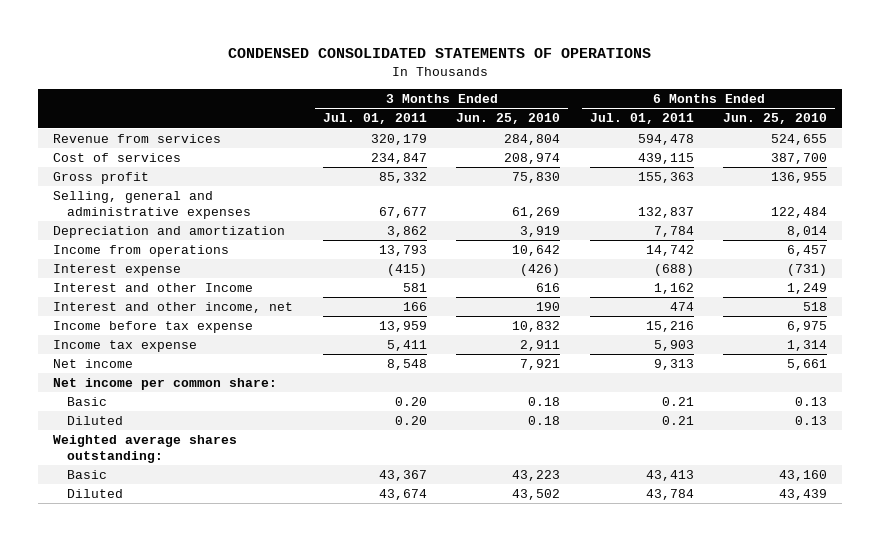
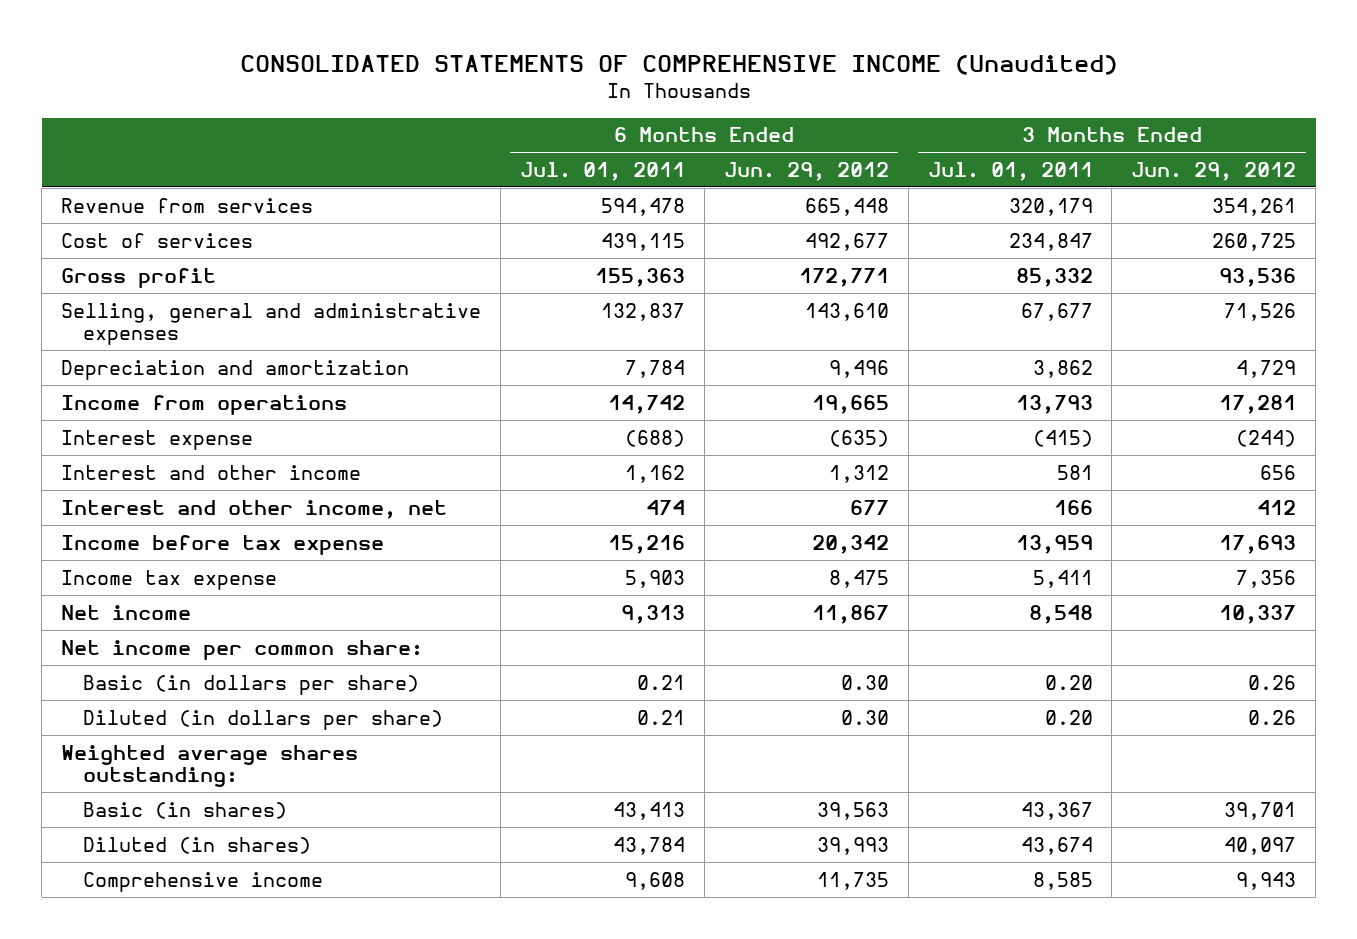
- CONDENSED CONSOLIDATED STATEMENTS OF OPERATIONS
+ CONSOLIDATED STATEMENTS OF COMPREHENSIVE INCOME (Unaudited)
- | 3 Months Ended Jul. 01, 2011 | 3 Months Ended Jun. 25, 2010 | 6 Months Ended Jul. 01, 2011 | 6 Months Ended Jun. 25, 2010
+ | 6 Months Ended Jul. 01, 2011 | 6 Months Ended Jun. 29, 2012 | 3 Months Ended Jul. 01, 2011 | 3 Months Ended Jun. 29, 2012
- Interest and other Income | 581 | 616 | 1,162 | 1,249
+ Interest and other income | 1,162 | 1,312 | 581 | 656
- Basic | 0.20 | 0.18 | 0.21 | 0.13
- Diluted | 0.20 | 0.18 | 0.21 | 0.13
+ Basic (in dollars per share) | 0.21 | 0.30 | 0.20 | 0.26
+ Diluted (in dollars per share) | 0.21 | 0.30 | 0.20 | 0.26
- Basic | 43,367 | 43,223 | 43,413 | 43,160
- Diluted | 43,674 | 43,502 | 43,784 | 43,439
+ Basic (in shares) | 43,413 | 39,563 | 43,367 | 39,701
+ Diluted (in shares) | 43,784 | 39,993 | 43,674 | 40,097
+ Comprehensive income | 9,608 | 11,735 | 8,585 | 9,943

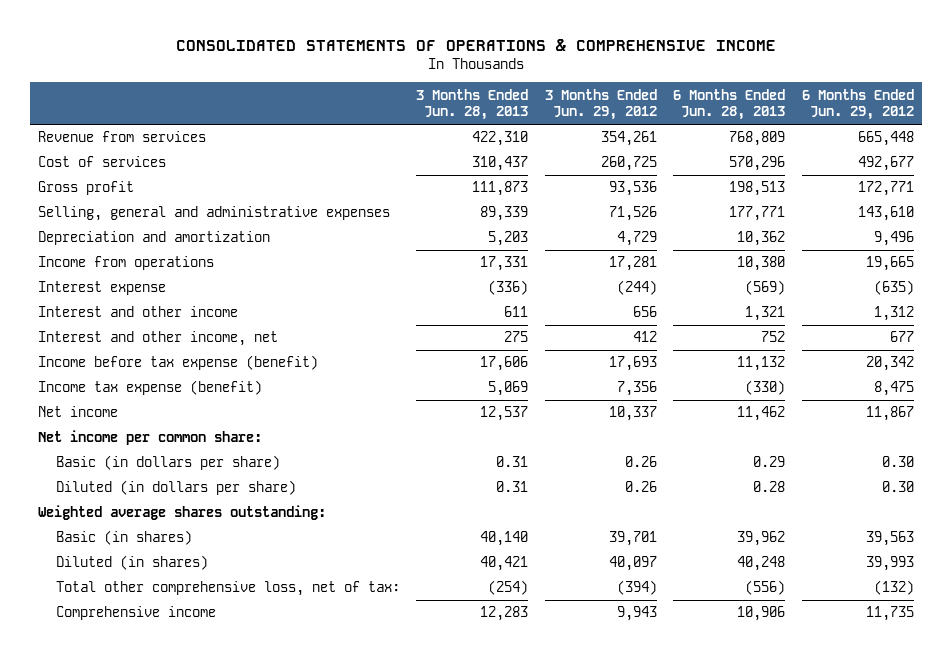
- CONSOLIDATED STATEMENTS OF COMPREHENSIVE INCOME (Unaudited)
+ CONSOLIDATED STATEMENTS OF OPERATIONS & COMPREHENSIVE INCOME
- | 6 Months Ended Jul. 01, 2011 | 6 Months Ended Jun. 29, 2012 | 3 Months Ended Jul. 01, 2011 | 3 Months Ended Jun. 29, 2012
+ | 3 Months Ended Jun. 28, 2013 | 3 Months Ended Jun. 29, 2012 | 6 Months Ended Jun. 28, 2013 | 6 Months Ended Jun. 29, 2012
- Income before tax expense | 15,216 | 20,342 | 13,959 | 17,693
- Income tax expense | 5,903 | 8,475 | 5,411 | 7,356
+ Income before tax expense (benefit) | 17,606 | 17,693 | 11,132 | 20,342
+ Income tax expense (benefit) | 5,069 | 7,356 | (330) | 8,475
+ Total other comprehensive loss, net of tax: | (254) | (394) | (556) | (132)

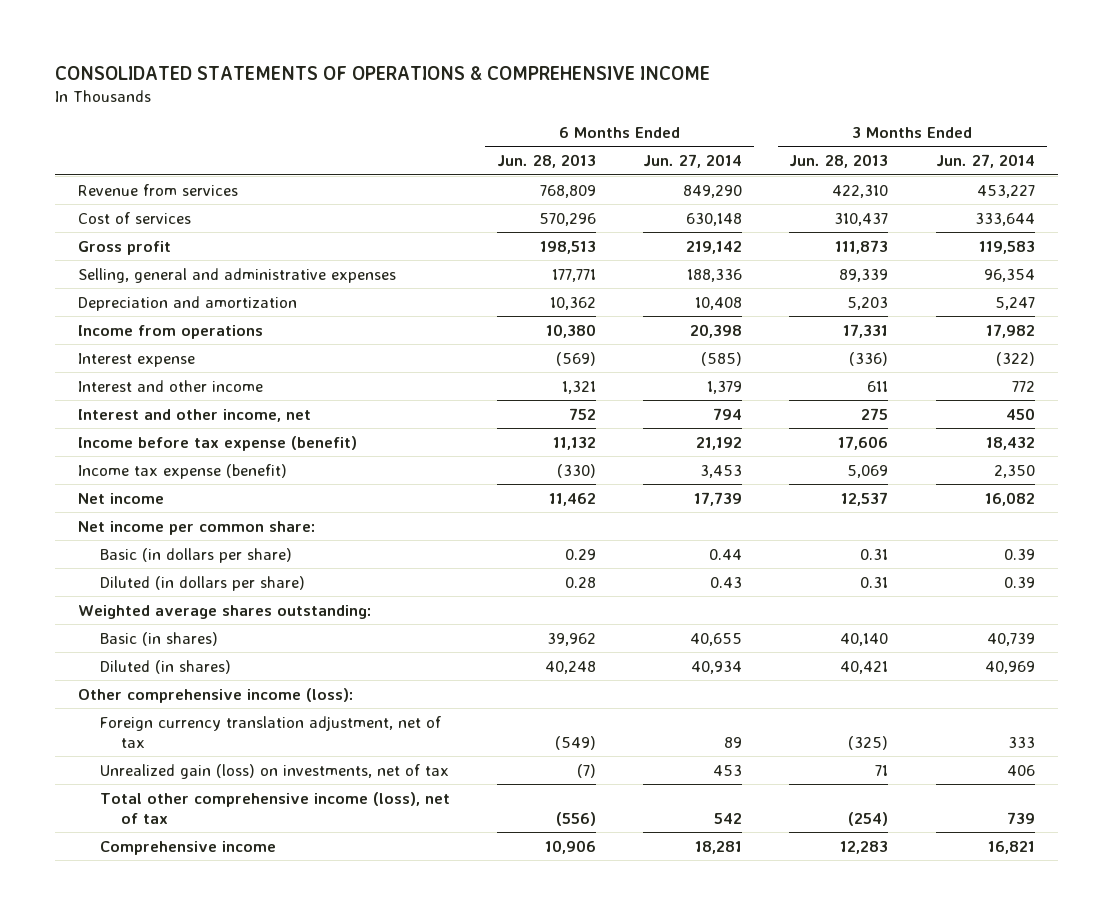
- | 3 Months Ended Jun. 28, 2013 | 3 Months Ended Jun. 29, 2012 | 6 Months Ended Jun. 28, 2013 | 6 Months Ended Jun. 29, 2012
+ | 6 Months Ended Jun. 28, 2013 | 6 Months Ended Jun. 27, 2014 | 3 Months Ended Jun. 28, 2013 | 3 Months Ended Jun. 27, 2014
- Total other comprehensive loss, net of tax: | (254) | (394) | (556) | (132)
+ Other comprehensive income (loss):
+ Foreign currency translation adjustment, net of tax | (549) | 89 | (325) | 333
+ Unrealized gain (loss) on investments, net of tax | (7) | 453 | 71 | 406
+ Total other comprehensive income (loss), net of tax | (556) | 542 | (254) | 739

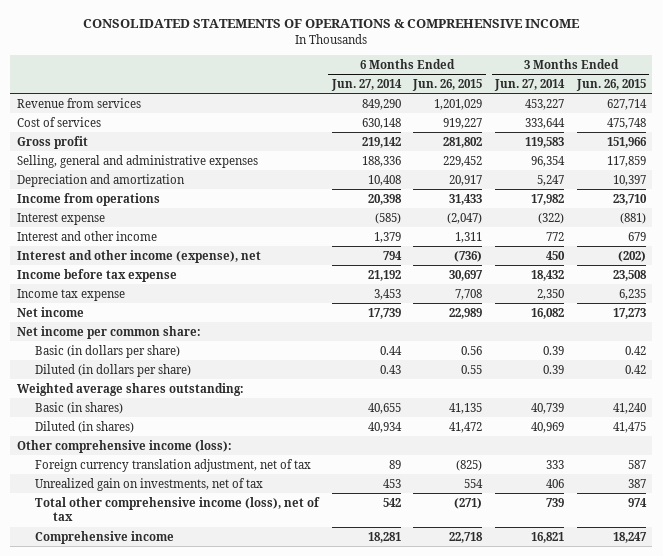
- | 6 Months Ended Jun. 28, 2013 | 6 Months Ended Jun. 27, 2014 | 3 Months Ended Jun. 28, 2013 | 3 Months Ended Jun. 27, 2014
+ | 6 Months Ended Jun. 27, 2014 | 6 Months Ended Jun. 26, 2015 | 3 Months Ended Jun. 27, 2014 | 3 Months Ended Jun. 26, 2015
- Interest and other income, net | 752 | 794 | 275 | 450
- Income before tax expense (benefit) | 11,132 | 21,192 | 17,606 | 18,432
- Income tax expense (benefit) | (330) | 3,453 | 5,069 | 2,350
+ Interest and other income (expense), net | 794 | (736) | 450 | (202)
+ Income before tax expense | 21,192 | 30,697 | 18,432 | 23,508
+ Income tax expense | 3,453 | 7,708 | 2,350 | 6,235
- Unrealized gain (loss) on investments, net of tax | (7) | 453 | 71 | 406
+ Unrealized gain on investments, net of tax | 453 | 554 | 406 | 387

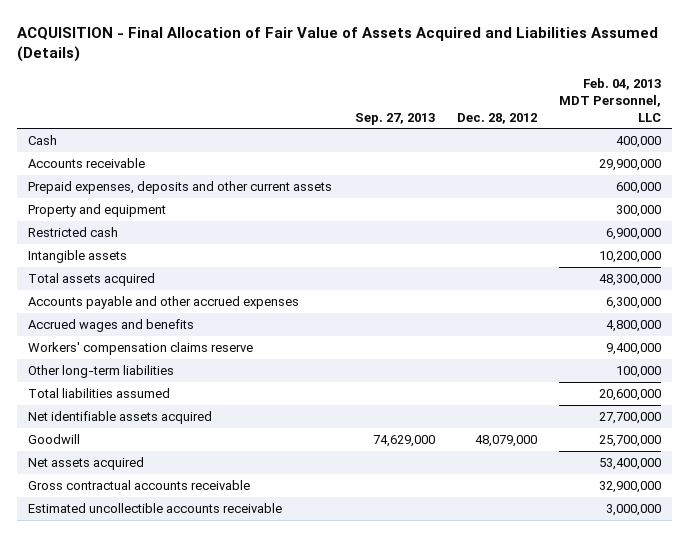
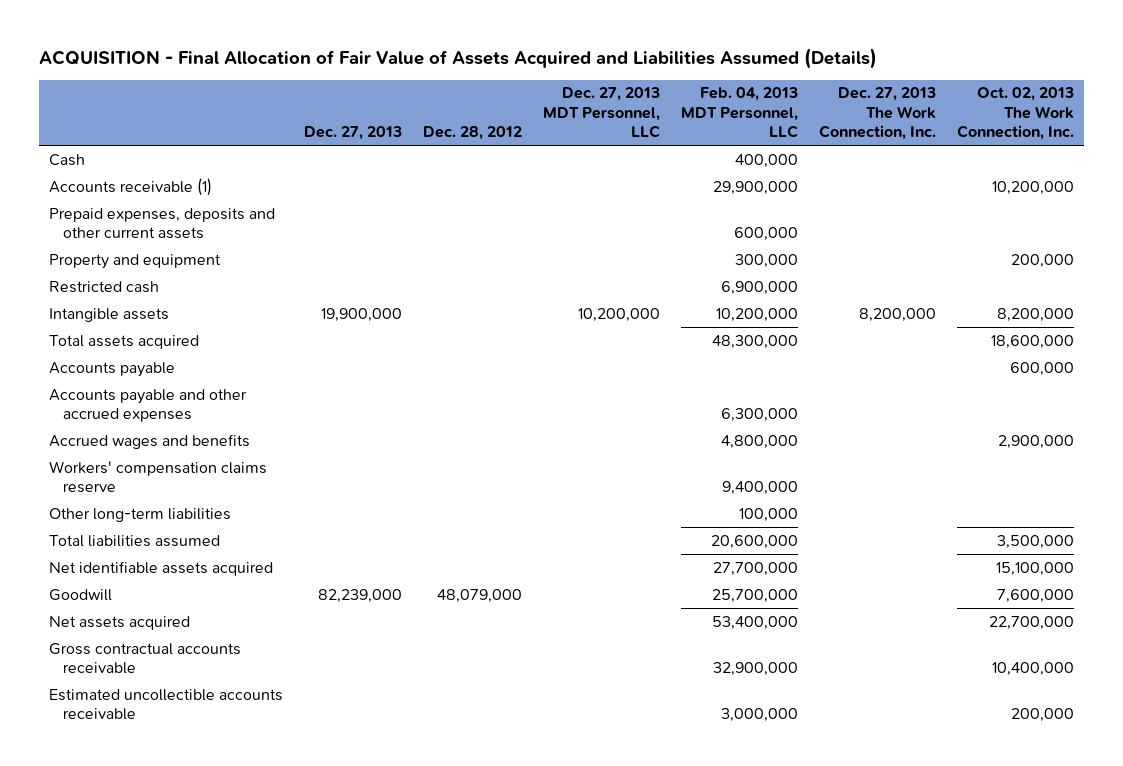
- | Sep. 27, 2013 | Dec. 28, 2012 | Feb. 04, 2013 MDT Personnel, LLC
+ | Dec. 27, 2013 | Dec. 28, 2012 | Dec. 27, 2013 MDT Personnel, LLC | Feb. 04, 2013 MDT Personnel, LLC | Dec. 27, 2013 The Work Connection, Inc. | Oct. 02, 2013 The Work Connection, Inc.
- Accounts receivable | | | 29,900,000
+ Accounts receivable (1) | | | | 29,900,000 | | 10,200,000
+ Accounts payable | | | | | | 600,000

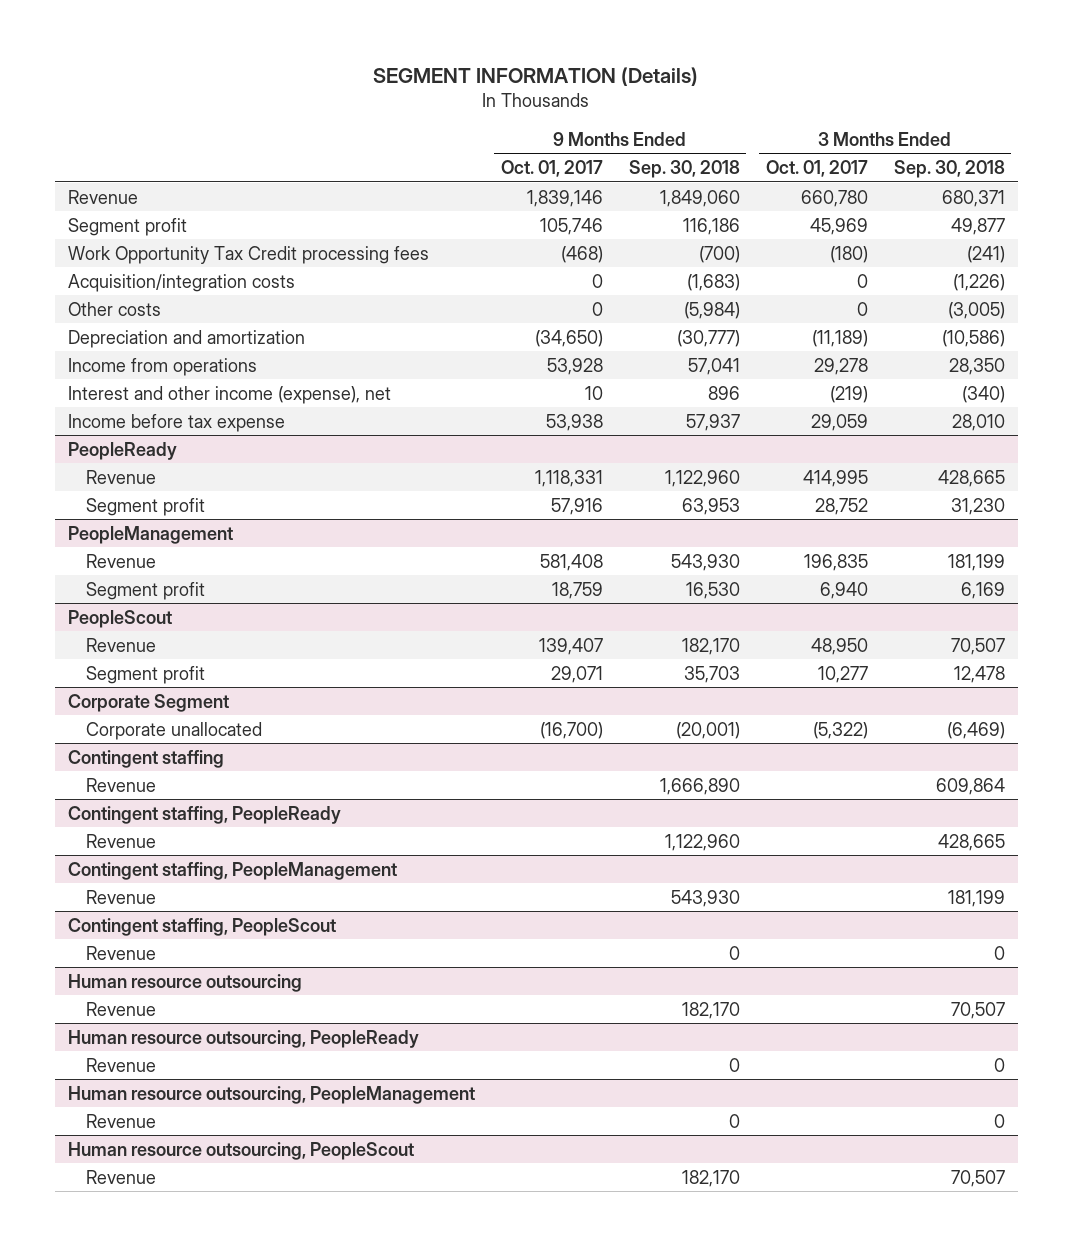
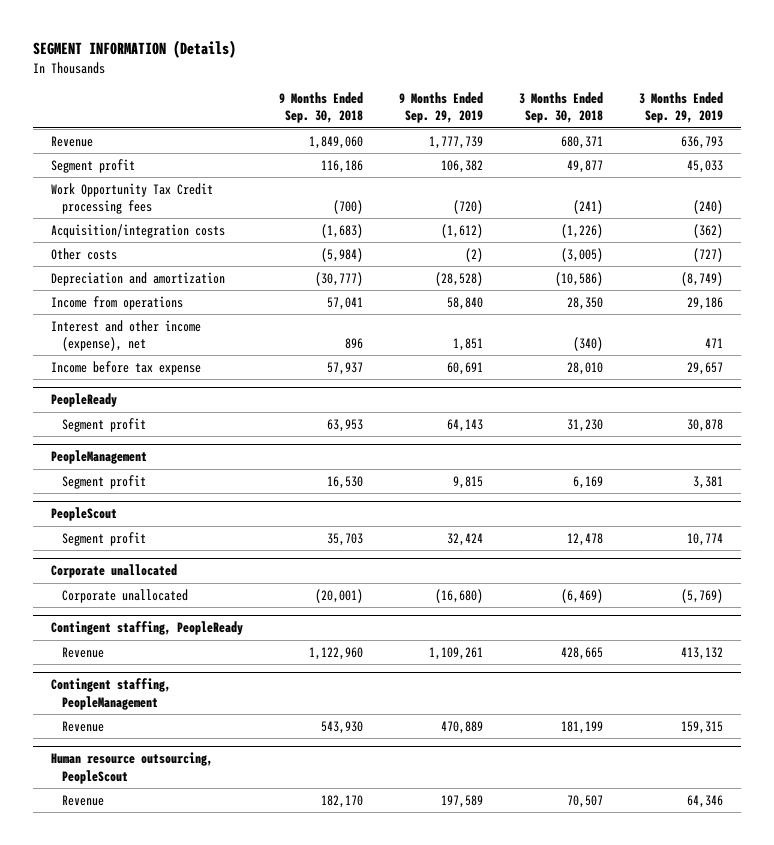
- | 9 Months Ended Oct. 01, 2017 | 9 Months Ended Sep. 30, 2018 | 3 Months Ended Oct. 01, 2017 | 3 Months Ended Sep. 30, 2018
+ | 9 Months Ended Sep. 30, 2018 | 9 Months Ended Sep. 29, 2019 | 3 Months Ended Sep. 30, 2018 | 3 Months Ended Sep. 29, 2019
@ PeopleReady
- Revenue | 1,118,331 | 1,122,960 | 414,995 | 428,665
@ PeopleManagement
- Revenue | 581,408 | 543,930 | 196,835 | 181,199
@ PeopleScout
- Revenue | 139,407 | 182,170 | 48,950 | 70,507
- Corporate Segment
+ Corporate unallocated
- Contingent staffing
- Revenue | | 1,666,890 | | 609,864
- Contingent staffing, PeopleScout
- Revenue | | 0 | | 0
- Human resource outsourcing
- Revenue | | 182,170 | | 70,507
- Human resource outsourcing, PeopleReady
- Revenue | | 0 | | 0
- Human resource outsourcing, PeopleManagement
- Revenue | | 0 | | 0

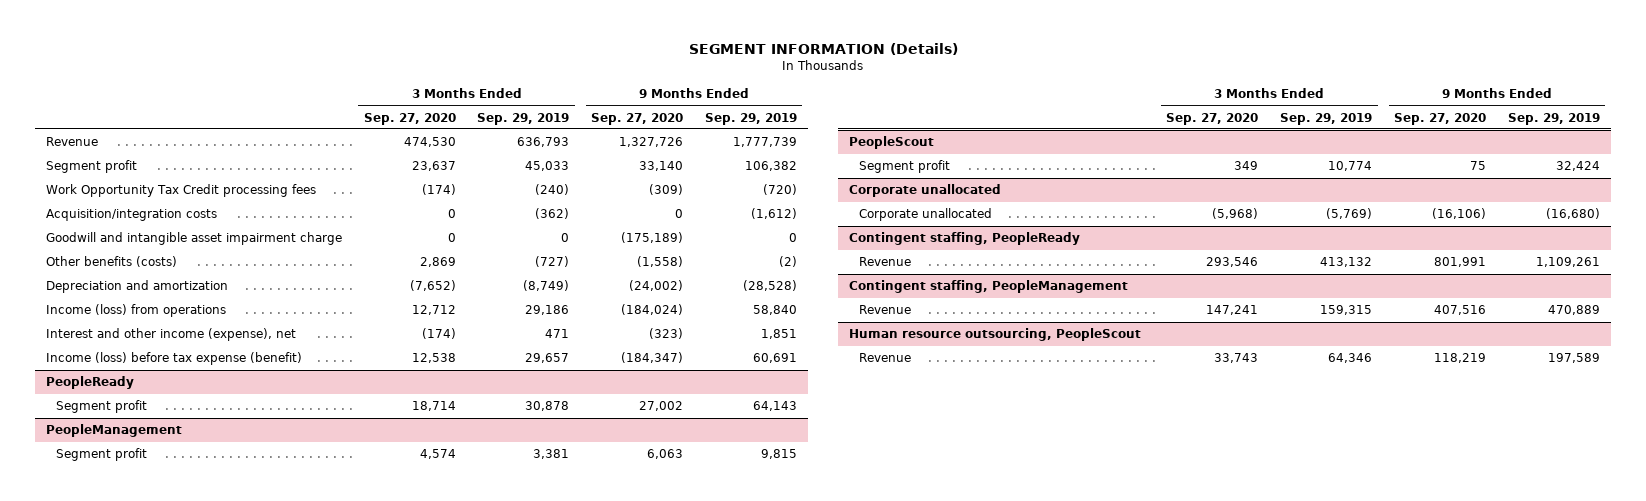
- | 9 Months Ended Sep. 30, 2018 | 9 Months Ended Sep. 29, 2019 | 3 Months Ended Sep. 30, 2018 | 3 Months Ended Sep. 29, 2019
+ | 3 Months Ended Sep. 27, 2020 | 3 Months Ended Sep. 29, 2019 | 9 Months Ended Sep. 27, 2020 | 9 Months Ended Sep. 29, 2019
- Other costs | (5,984) | (2) | (3,005) | (727)
+ Goodwill and intangible asset impairment charge | 0 | 0 | (175,189) | 0
+ Other benefits (costs) | 2,869 | (727) | (1,558) | (2)
- Income from operations | 57,041 | 58,840 | 28,350 | 29,186
+ Income (loss) from operations | 12,712 | 29,186 | (184,024) | 58,840
- Income before tax expense | 57,937 | 60,691 | 28,010 | 29,657
+ Income (loss) before tax expense (benefit) | 12,538 | 29,657 | (184,347) | 60,691

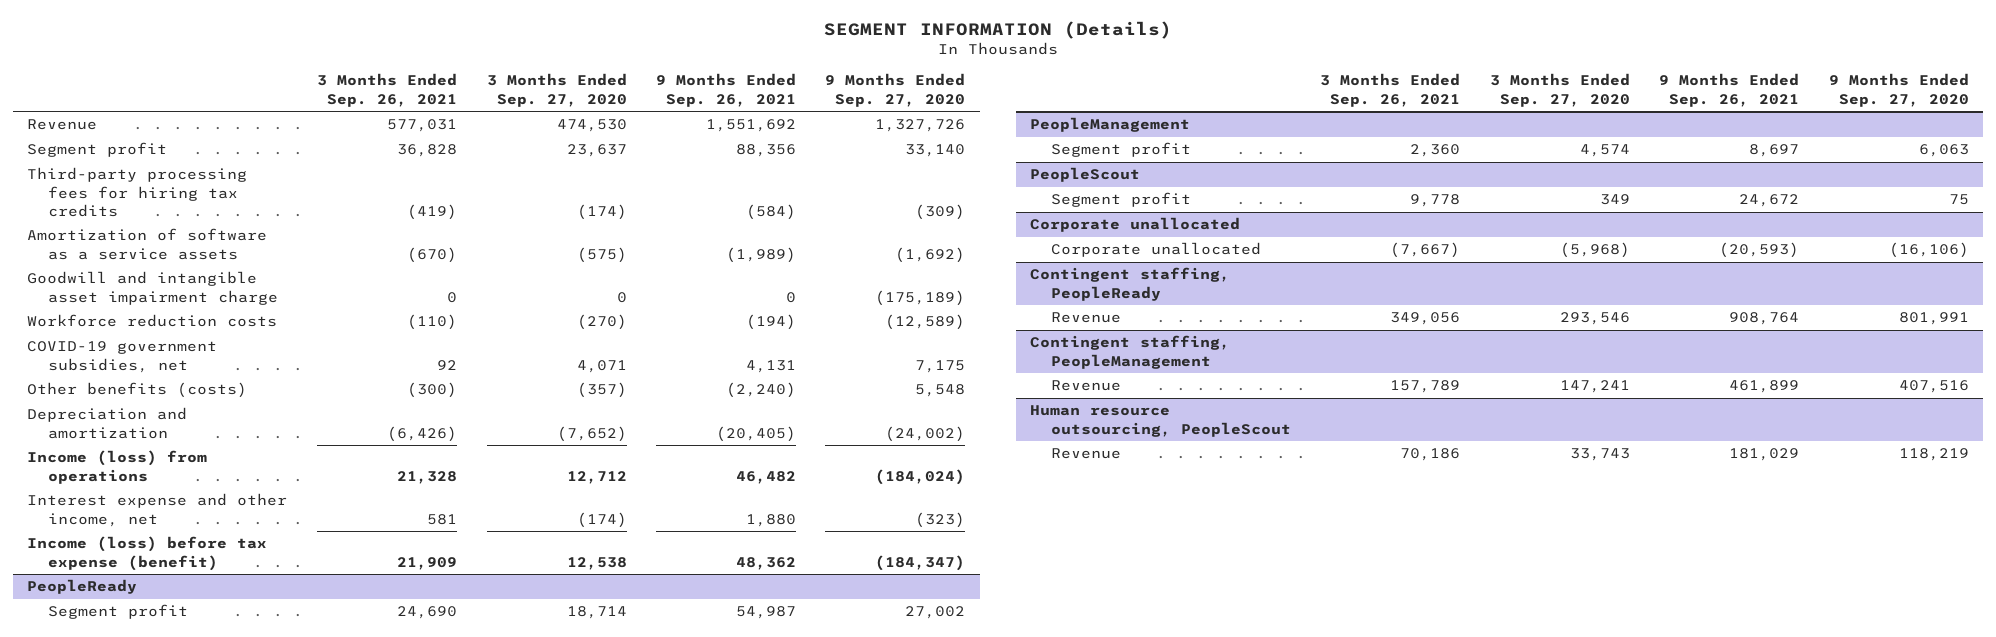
- | 3 Months Ended Sep. 27, 2020 | 3 Months Ended Sep. 29, 2019 | 9 Months Ended Sep. 27, 2020 | 9 Months Ended Sep. 29, 2019
+ | 3 Months Ended Sep. 26, 2021 | 3 Months Ended Sep. 27, 2020 | 9 Months Ended Sep. 26, 2021 | 9 Months Ended Sep. 27, 2020
- Work Opportunity Tax Credit processing fees | (174) | (240) | (309) | (720)
- Acquisition/integration costs | 0 | (362) | 0 | (1,612)
+ Third-party processing fees for hiring tax credits | (419) | (174) | (584) | (309)
+ Amortization of software as a service assets | (670) | (575) | (1,989) | (1,692)
- Other benefits (costs) | 2,869 | (727) | (1,558) | (2)
+ Workforce reduction costs | (110) | (270) | (194) | (12,589)
+ COVID-19 government subsidies, net | 92 | 4,071 | 4,131 | 7,175
+ Other benefits (costs) | (300) | (357) | (2,240) | 5,548
- Interest and other income (expense), net | (174) | 471 | (323) | 1,851
+ Interest expense and other income, net | 581 | (174) | 1,880 | (323)

